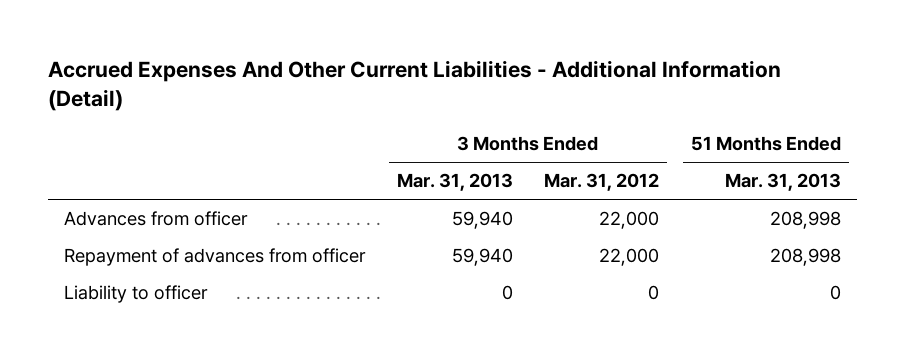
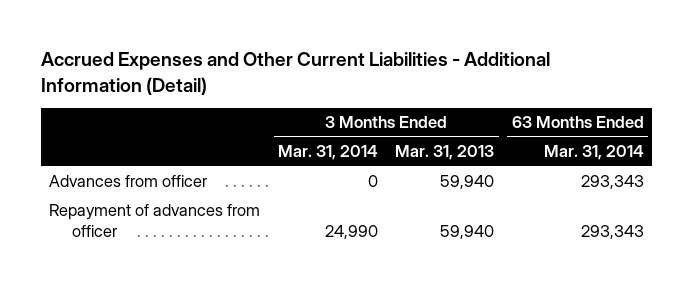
- Accrued Expenses And Other Current Liabilities - Additional Information (Detail)
+ Accrued Expenses and Other Current Liabilities - Additional Information (Detail)
- | 3 Months Ended Mar. 31, 2013 | 3 Months Ended Mar. 31, 2012 | 51 Months Ended Mar. 31, 2013
+ | 3 Months Ended Mar. 31, 2014 | 3 Months Ended Mar. 31, 2013 | 63 Months Ended Mar. 31, 2014
- Liability to officer | 0 | 0 | 0

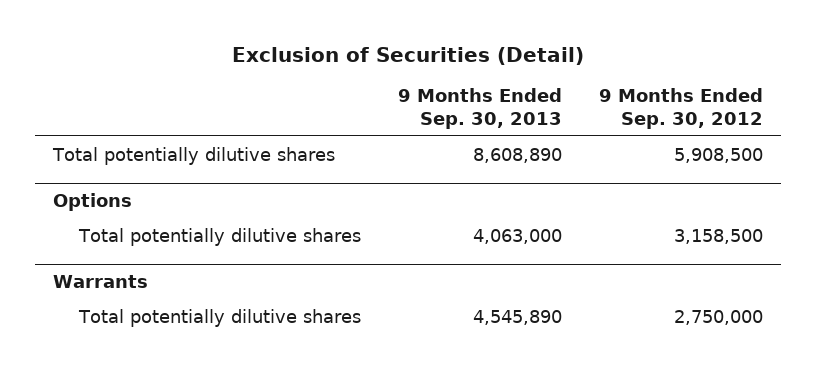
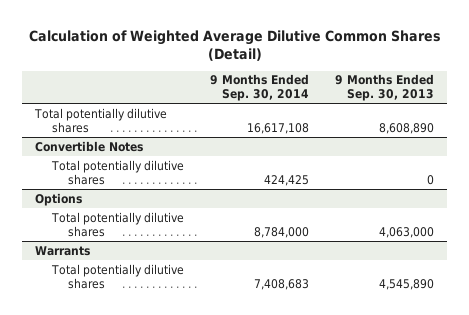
- Exclusion of Securities (Detail)
+ Calculation of Weighted Average Dilutive Common Shares (Detail)
- | 9 Months Ended Sep. 30, 2013 | 9 Months Ended Sep. 30, 2012
+ | 9 Months Ended Sep. 30, 2014 | 9 Months Ended Sep. 30, 2013
+ Convertible Notes
+ Total potentially dilutive shares | 424,425 | 0

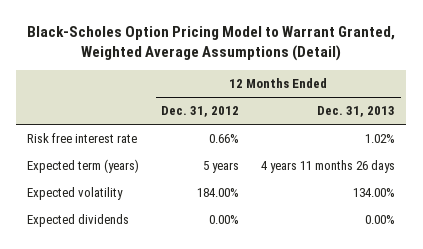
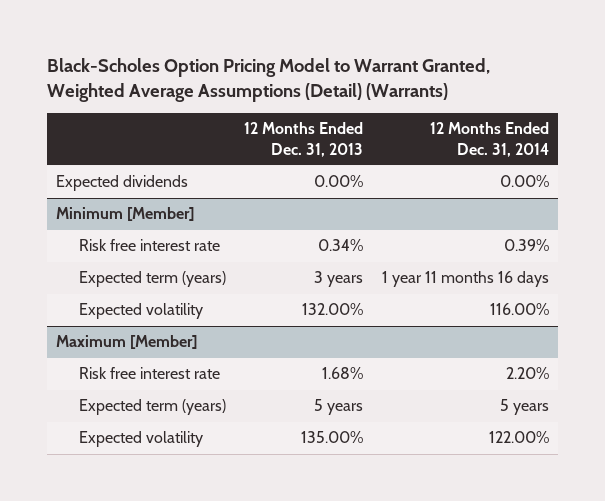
- Black-Scholes Option Pricing Model to Warrant Granted, Weighted Average Assumptions (Detail)
+ Black-Scholes Option Pricing Model to Warrant Granted, Weighted Average Assumptions (Detail) (Warrants)
- | 12 Months Ended Dec. 31, 2012 | 12 Months Ended Dec. 31, 2013
+ | 12 Months Ended Dec. 31, 2013 | 12 Months Ended Dec. 31, 2014
- Risk free interest rate | 0.66% | 1.02%
- Expected term (years) | 5 years | 4 years 11 months 26 days
- Expected volatility | 184.00% | 134.00%
+ Minimum [Member]
+ Risk free interest rate | 0.34% | 0.39%
+ Expected term (years) | 3 years | 1 year 11 months 16 days
+ Expected volatility | 132.00% | 116.00%
+ Maximum [Member]
+ Risk free interest rate | 1.68% | 2.20%
+ Expected term (years) | 5 years | 5 years
+ Expected volatility | 135.00% | 122.00%

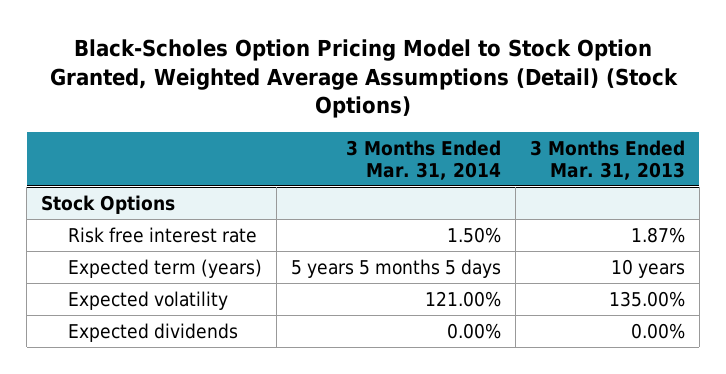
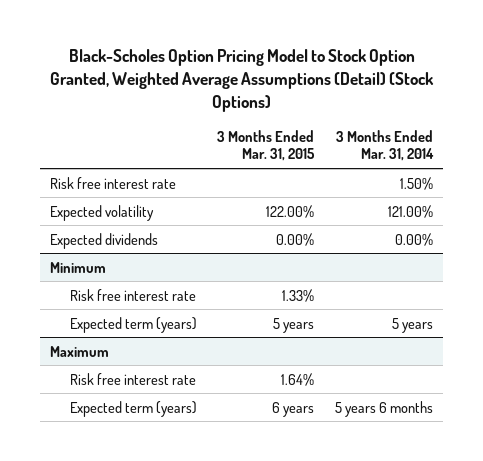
- | 3 Months Ended Mar. 31, 2014 | 3 Months Ended Mar. 31, 2013
+ | 3 Months Ended Mar. 31, 2015 | 3 Months Ended Mar. 31, 2014
- Stock Options
- Expected term (years) | 5 years 5 months 5 days | 10 years
+ Minimum
+ Risk free interest rate | 1.33% |
+ Expected term (years) | 5 years | 5 years
+ Maximum
+ Risk free interest rate | 1.64% |
+ Expected term (years) | 6 years | 5 years 6 months

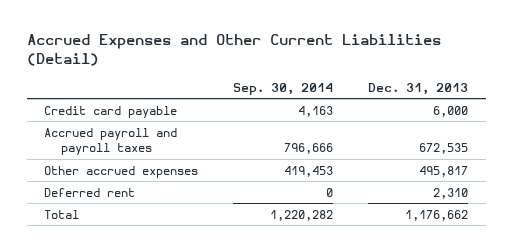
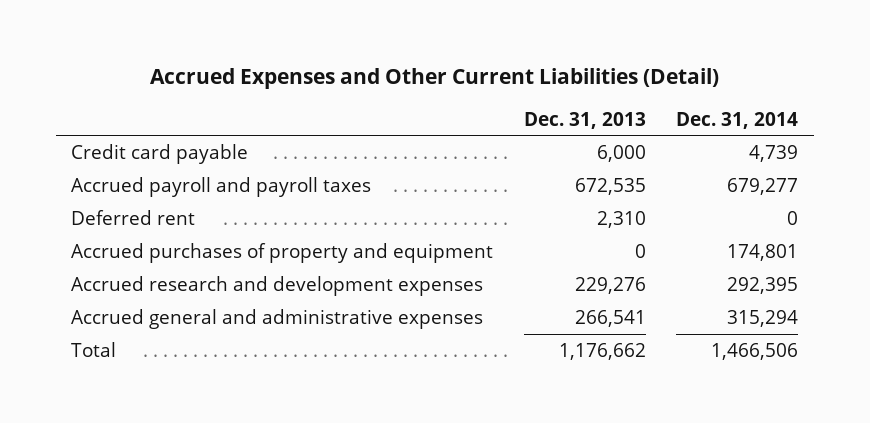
- | Sep. 30, 2014 | Dec. 31, 2013
+ | Dec. 31, 2013 | Dec. 31, 2014
- Other accrued expenses | 419,453 | 495,817
+ Accrued purchases of property and equipment | 0 | 174,801
+ Accrued research and development expenses | 229,276 | 292,395
+ Accrued general and administrative expenses | 266,541 | 315,294

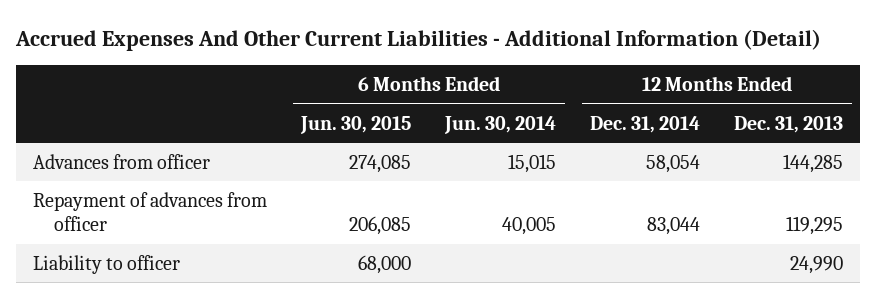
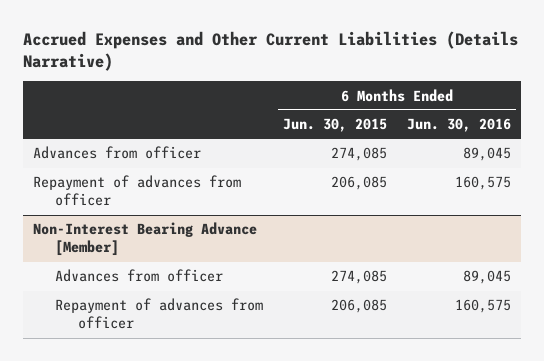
- Accrued Expenses And Other Current Liabilities - Additional Information (Detail)
+ Accrued Expenses and Other Current Liabilities (Details Narrative)
- | 6 Months Ended Jun. 30, 2015 | 6 Months Ended Jun. 30, 2014 | 12 Months Ended Dec. 31, 2014 | 12 Months Ended Dec. 31, 2013
+ | 6 Months Ended Jun. 30, 2015 | 6 Months Ended Jun. 30, 2016
- Liability to officer | 68,000 | | | 24,990
+ Non-Interest Bearing Advance [Member]
+ Advances from officer | 274,085 | 89,045
+ Repayment of advances from officer | 206,085 | 160,575

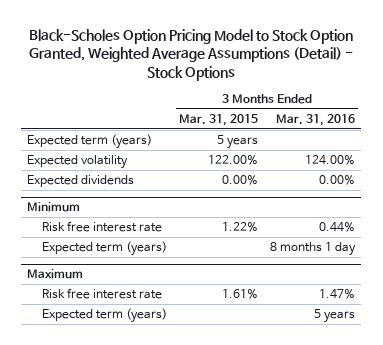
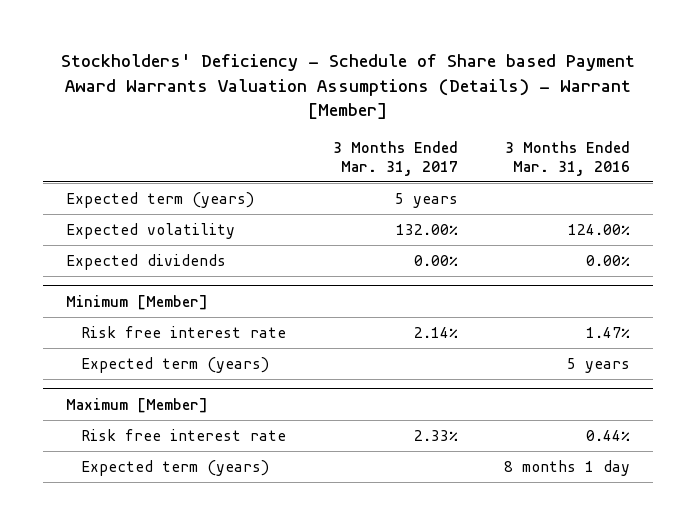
- Black-Scholes Option Pricing Model to Stock Option Granted, Weighted Average Assumptions (Detail) - Stock Options
+ Stockholders' Deficiency - Schedule of Share based Payment Award Warrants Valuation Assumptions (Details) - Warrant [Member]
- | 3 Months Ended Mar. 31, 2015 | 3 Months Ended Mar. 31, 2016
+ | 3 Months Ended Mar. 31, 2017 | 3 Months Ended Mar. 31, 2016
- Minimum
- Risk free interest rate | 1.22% | 0.44%
- Expected term (years) | | 8 months 1 day
- Maximum
+ Minimum [Member]
+ Maximum [Member]
+ Risk free interest rate | 2.33% | 0.44%
+ Expected term (years) | | 8 months 1 day

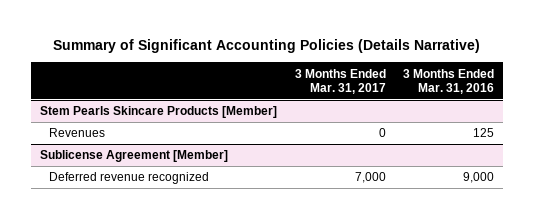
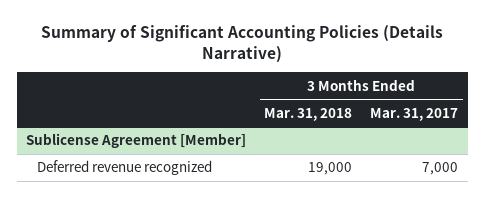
- | 3 Months Ended Mar. 31, 2017 | 3 Months Ended Mar. 31, 2016
+ | 3 Months Ended Mar. 31, 2018 | 3 Months Ended Mar. 31, 2017
- Stem Pearls Skincare Products [Member]
- Revenues | 0 | 125

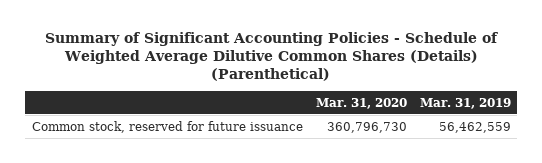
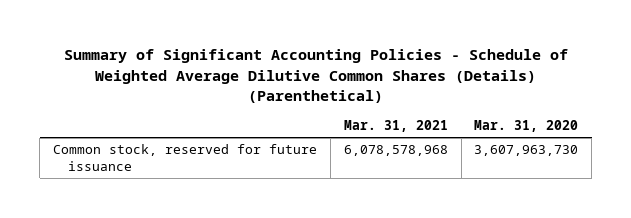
- | Mar. 31, 2020 | Mar. 31, 2019
+ | Mar. 31, 2021 | Mar. 31, 2020
- Common stock, reserved for future issuance | 360,796,730 | 56,462,559
+ Common stock, reserved for future issuance | 6,078,578,968 | 3,607,963,730

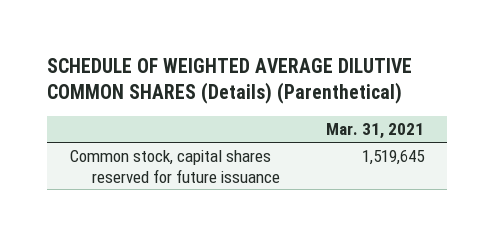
- Summary of Significant Accounting Policies - Schedule of Weighted Average Dilutive Common Shares (Details) (Parenthetical)
+ SCHEDULE OF WEIGHTED AVERAGE DILUTIVE COMMON SHARES (Details) (Parenthetical)
- | Mar. 31, 2021 | Mar. 31, 2020
+ | Mar. 31, 2021
- Common stock, reserved for future issuance | 6,078,578,968 | 3,607,963,730
+ Common stock, capital shares reserved for future issuance | 1,519,645

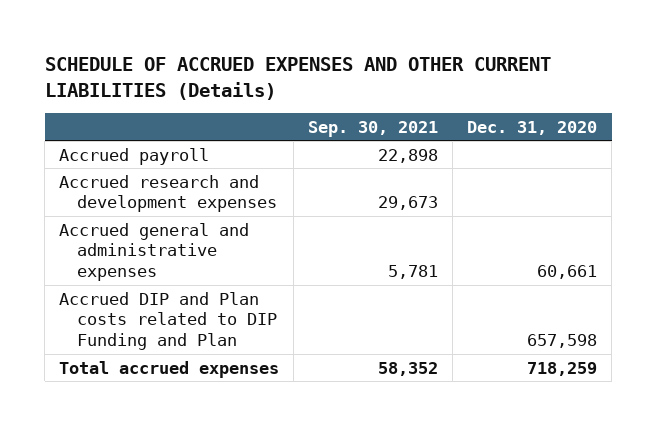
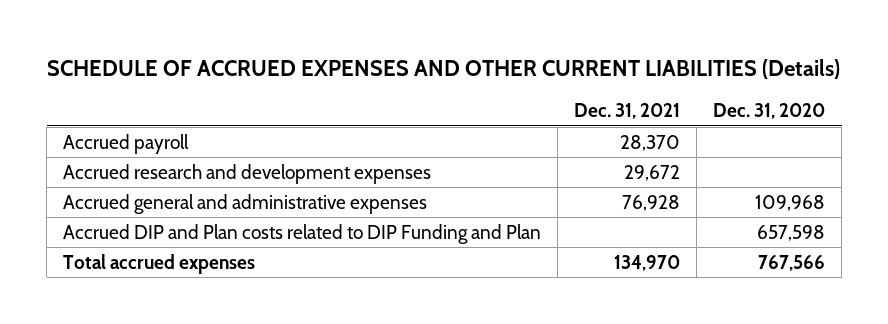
- | Sep. 30, 2021 | Dec. 31, 2020
+ | Dec. 31, 2021 | Dec. 31, 2020
- Accrued general and administrative expenses | 5,781 | 60,661
+ Accrued general and administrative expenses | 76,928 | 109,968
- Total accrued expenses | 58,352 | 718,259
+ Total accrued expenses | 134,970 | 767,566

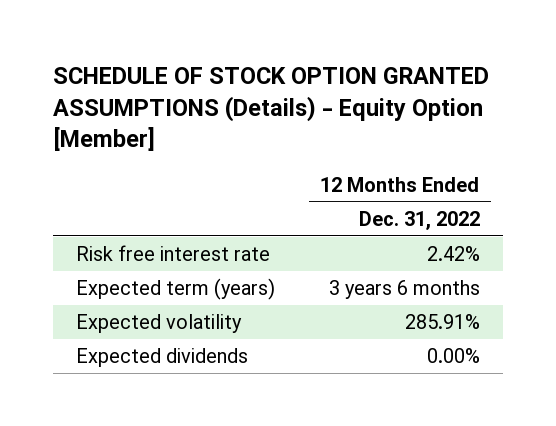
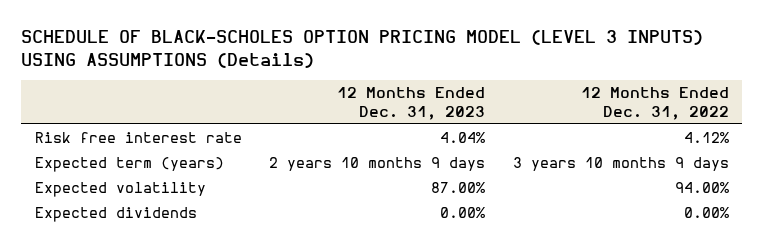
- SCHEDULE OF STOCK OPTION GRANTED ASSUMPTIONS (Details) - Equity Option [Member]
+ SCHEDULE OF BLACK-SCHOLES OPTION PRICING MODEL (LEVEL 3 INPUTS) USING ASSUMPTIONS (Details)
- | 12 Months Ended Dec. 31, 2022
+ | 12 Months Ended Dec. 31, 2023 | 12 Months Ended Dec. 31, 2022
- Risk free interest rate | 2.42%
- Expected term (years) | 3 years 6 months
- Expected volatility | 285.91%
+ Risk free interest rate | 4.04% | 4.12%
+ Expected term (years) | 2 years 10 months 9 days | 3 years 10 months 9 days
+ Expected volatility | 87.00% | 94.00%

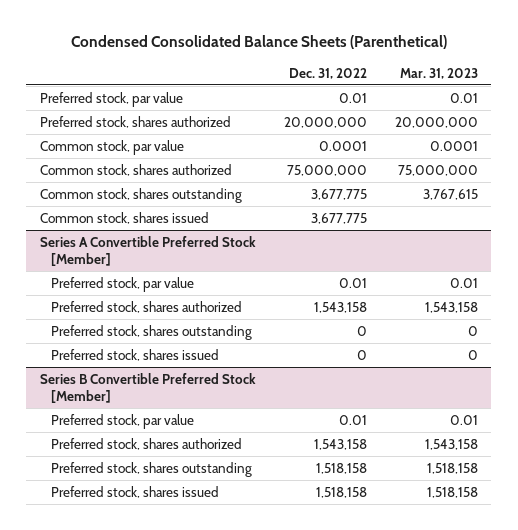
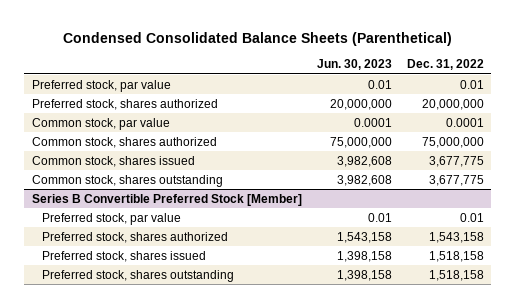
- | Dec. 31, 2022 | Mar. 31, 2023
+ | Jun. 30, 2023 | Dec. 31, 2022
- Series A Convertible Preferred Stock [Member]
- Preferred stock, par value | 0.01 | 0.01
- Preferred stock, shares authorized | 1,543,158 | 1,543,158
- Preferred stock, shares outstanding | 0 | 0
- Preferred stock, shares issued | 0 | 0
moved down: Common stock, shares outstanding | 3,982,608 | 3,677,775
@ Series B Convertible Preferred Stock [Member]
moved down: Preferred stock, shares outstanding | 1,398,158 | 1,518,158

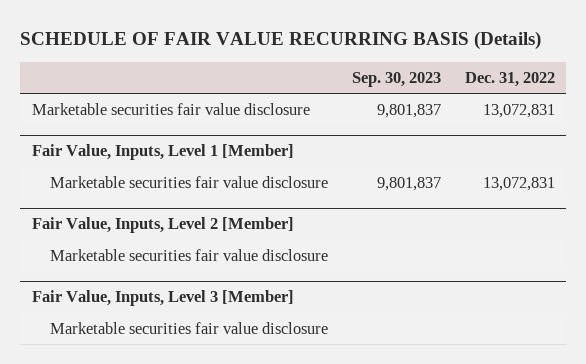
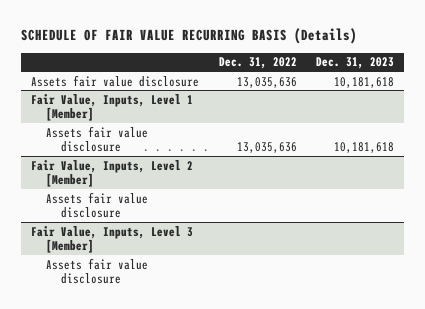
- | Sep. 30, 2023 | Dec. 31, 2022
+ | Dec. 31, 2022 | Dec. 31, 2023
- Marketable securities fair value disclosure | 9,801,837 | 13,072,831
+ Assets fair value disclosure | 13,035,636 | 10,181,618
@ Fair Value, Inputs, Level 1 [Member]
- Marketable securities fair value disclosure | 9,801,837 | 13,072,831
+ Assets fair value disclosure | 13,035,636 | 10,181,618
@ Fair Value, Inputs, Level 2 [Member]
- Marketable securities fair value disclosure
+ Assets fair value disclosure
@ Fair Value, Inputs, Level 3 [Member]
- Marketable securities fair value disclosure
+ Assets fair value disclosure

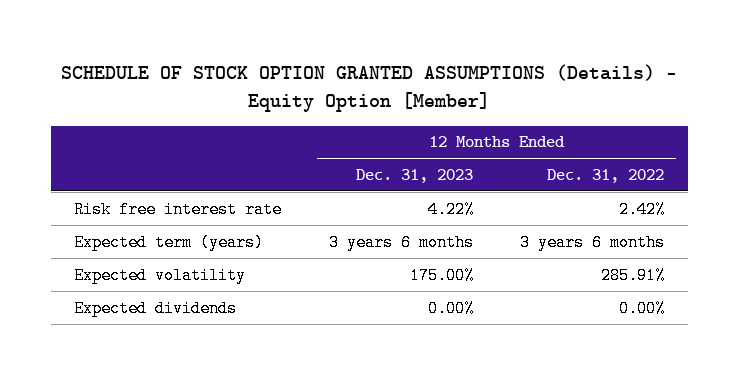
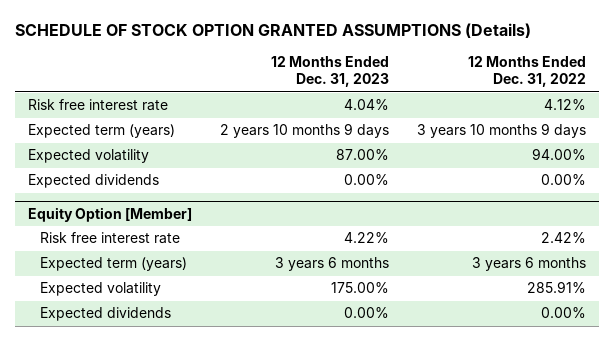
- SCHEDULE OF STOCK OPTION GRANTED ASSUMPTIONS (Details) - Equity Option [Member]
+ SCHEDULE OF STOCK OPTION GRANTED ASSUMPTIONS (Details)
+ Risk free interest rate | 4.04% | 4.12%
+ Expected term (years) | 2 years 10 months 9 days | 3 years 10 months 9 days
+ Expected volatility | 87.00% | 94.00%
+ Expected dividends | 0.00% | 0.00%
+ Equity Option [Member]

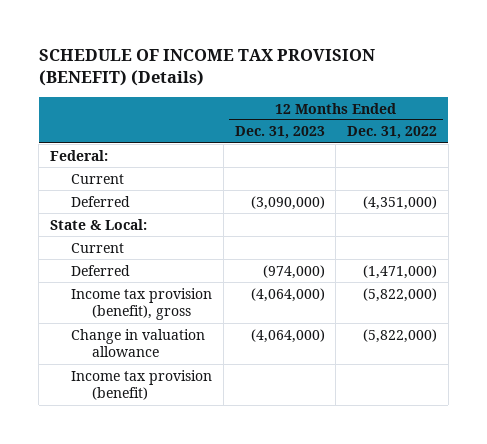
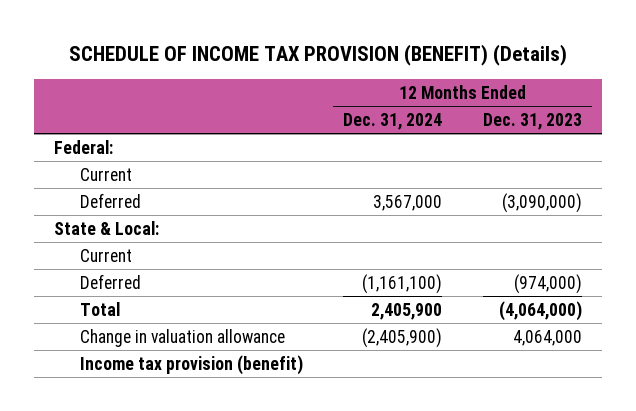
- | 12 Months Ended Dec. 31, 2023 | 12 Months Ended Dec. 31, 2022
+ | 12 Months Ended Dec. 31, 2024 | 12 Months Ended Dec. 31, 2023
- Income tax provision (benefit), gross | (4,064,000) | (5,822,000)
- Change in valuation allowance | (4,064,000) | (5,822,000)
+ Total | 2,405,900 | (4,064,000)
+ Change in valuation allowance | (2,405,900) | 4,064,000

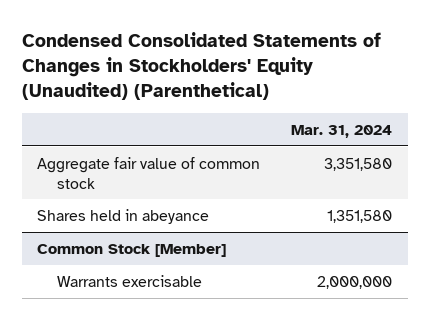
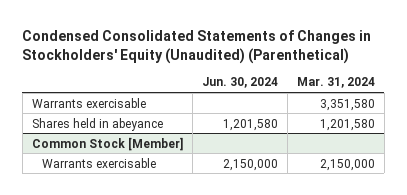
- | Mar. 31, 2024
+ | Jun. 30, 2024 | Mar. 31, 2024
- Aggregate fair value of common stock | 3,351,580
- Shares held in abeyance | 1,351,580
+ Warrants exercisable | | 3,351,580
+ Shares held in abeyance | 1,201,580 | 1,201,580
@ Common Stock [Member]
- Warrants exercisable | 2,000,000
+ Warrants exercisable | 2,150,000 | 2,150,000

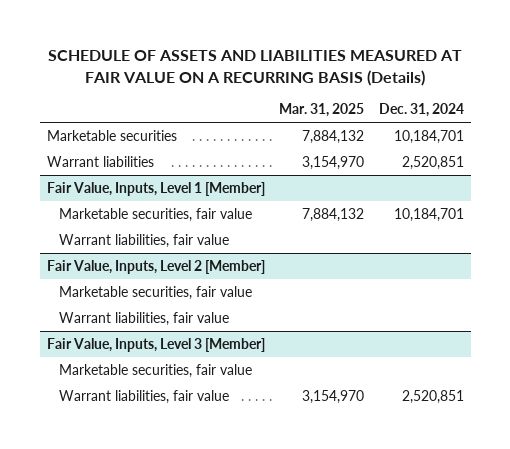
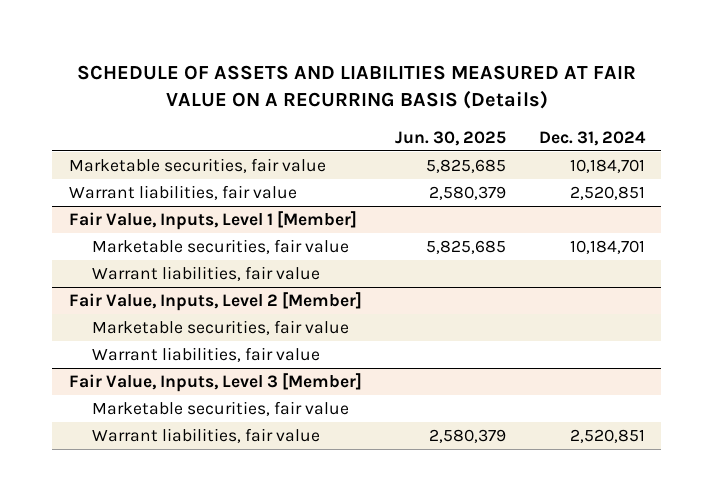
- | Mar. 31, 2025 | Dec. 31, 2024
+ | Jun. 30, 2025 | Dec. 31, 2024
- Marketable securities | 7,884,132 | 10,184,701
- Warrant liabilities | 3,154,970 | 2,520,851
+ Marketable securities, fair value | 5,825,685 | 10,184,701
+ Warrant liabilities, fair value | 2,580,379 | 2,520,851

